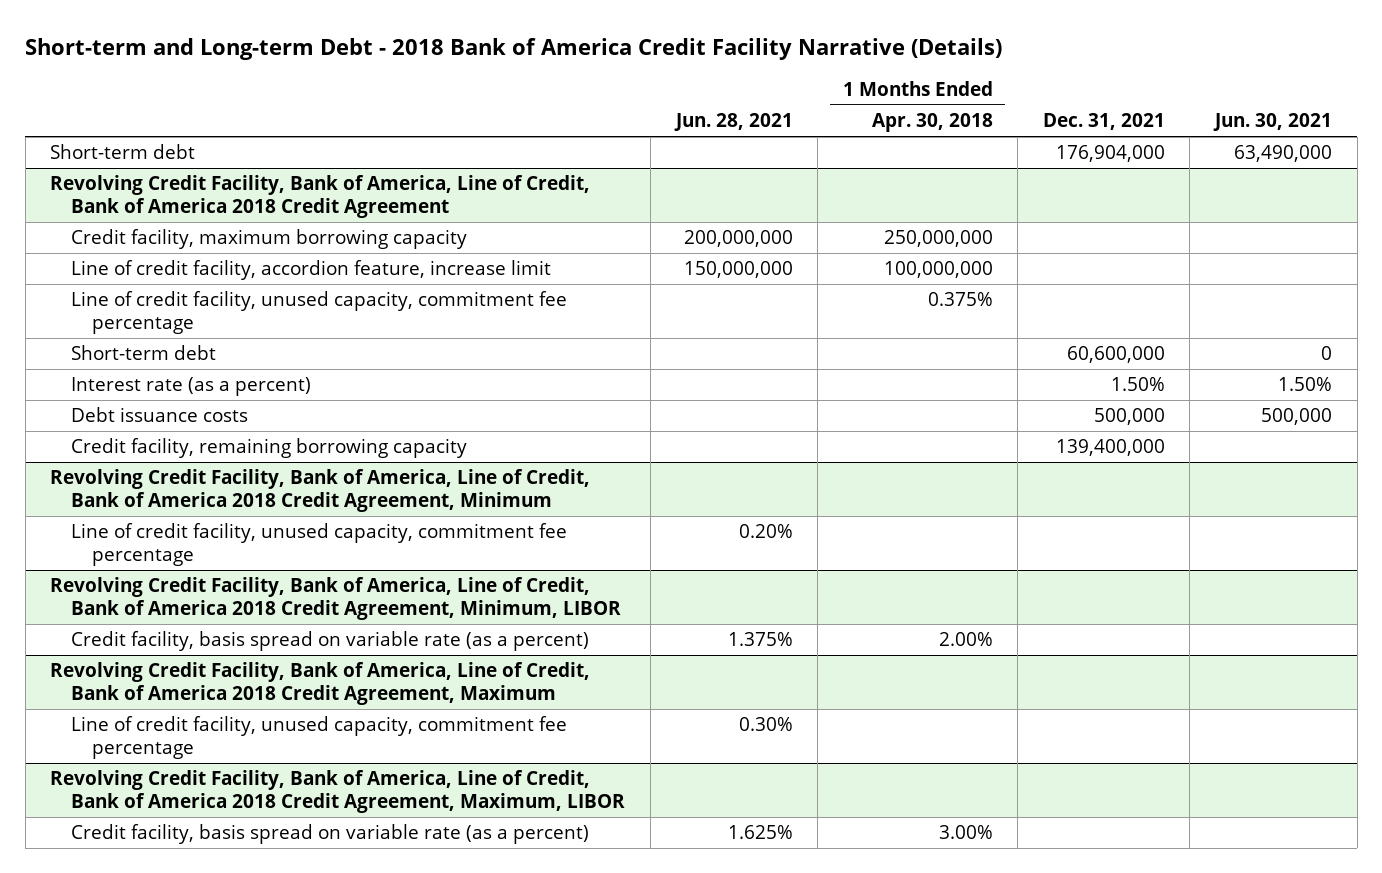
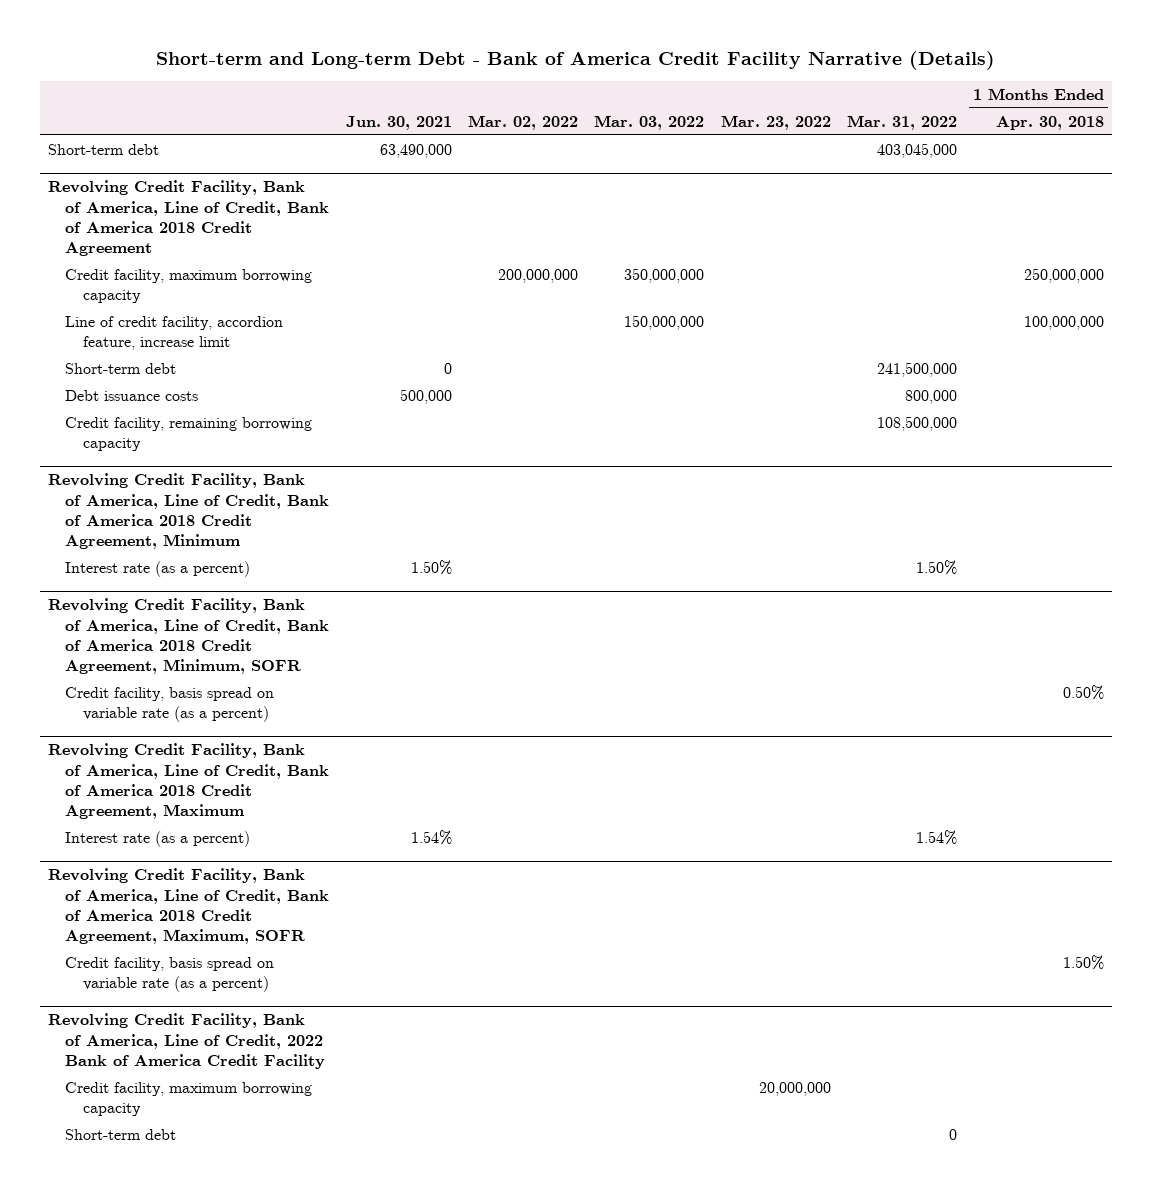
- Short-term and Long-term Debt - 2018 Bank of America Credit Facility Narrative (Details)
+ Short-term and Long-term Debt - Bank of America Credit Facility Narrative (Details)
- | Jun. 28, 2021 | 1 Months Ended Apr. 30, 2018 | Dec. 31, 2021 | Jun. 30, 2021
+ | Jun. 30, 2021 | Mar. 02, 2022 | Mar. 03, 2022 | Mar. 23, 2022 | Mar. 31, 2022 | 1 Months Ended Apr. 30, 2018
@ Revolving Credit Facility, Bank of America, Line of Credit, Bank of America 2018 Credit Agreement
- Line of credit facility, unused capacity, commitment fee percentage | | 0.375% | |
- Interest rate (as a percent) | | | 1.50% | 1.50%
@ Revolving Credit Facility, Bank of America, Line of Credit, Bank of America 2018 Credit Agreement, Minimum
- Line of credit facility, unused capacity, commitment fee percentage | 0.20% | | |
- Revolving Credit Facility, Bank of America, Line of Credit, Bank of America 2018 Credit Agreement, Minimum, LIBOR
- Credit facility, basis spread on variable rate (as a percent) | 1.375% | 2.00% | |
@ Revolving Credit Facility, Bank of America, Line of Credit, Bank of America 2018 Credit Agreement, Minimum
+ Interest rate (as a percent) | 1.50% | | | | 1.50% |
+ Revolving Credit Facility, Bank of America, Line of Credit, Bank of America 2018 Credit Agreement, Minimum, SOFR
+ Credit facility, basis spread on variable rate (as a percent) | | | | | | 0.50%
@ Revolving Credit Facility, Bank of America, Line of Credit, Bank of America 2018 Credit Agreement, Maximum
- Line of credit facility, unused capacity, commitment fee percentage | 0.30% | | |
- Revolving Credit Facility, Bank of America, Line of Credit, Bank of America 2018 Credit Agreement, Maximum, LIBOR
- Credit facility, basis spread on variable rate (as a percent) | 1.625% | 3.00% | |
@ Revolving Credit Facility, Bank of America, Line of Credit, Bank of America 2018 Credit Agreement, Maximum
+ Interest rate (as a percent) | 1.54% | | | | 1.54% |
+ Revolving Credit Facility, Bank of America, Line of Credit, Bank of America 2018 Credit Agreement, Maximum, SOFR
+ Credit facility, basis spread on variable rate (as a percent) | | | | | | 1.50%
+ Revolving Credit Facility, Bank of America, Line of Credit, 2022 Bank of America Credit Facility
+ Credit facility, maximum borrowing capacity | | | | 20,000,000 | |
+ Short-term debt | | | | | 0 |

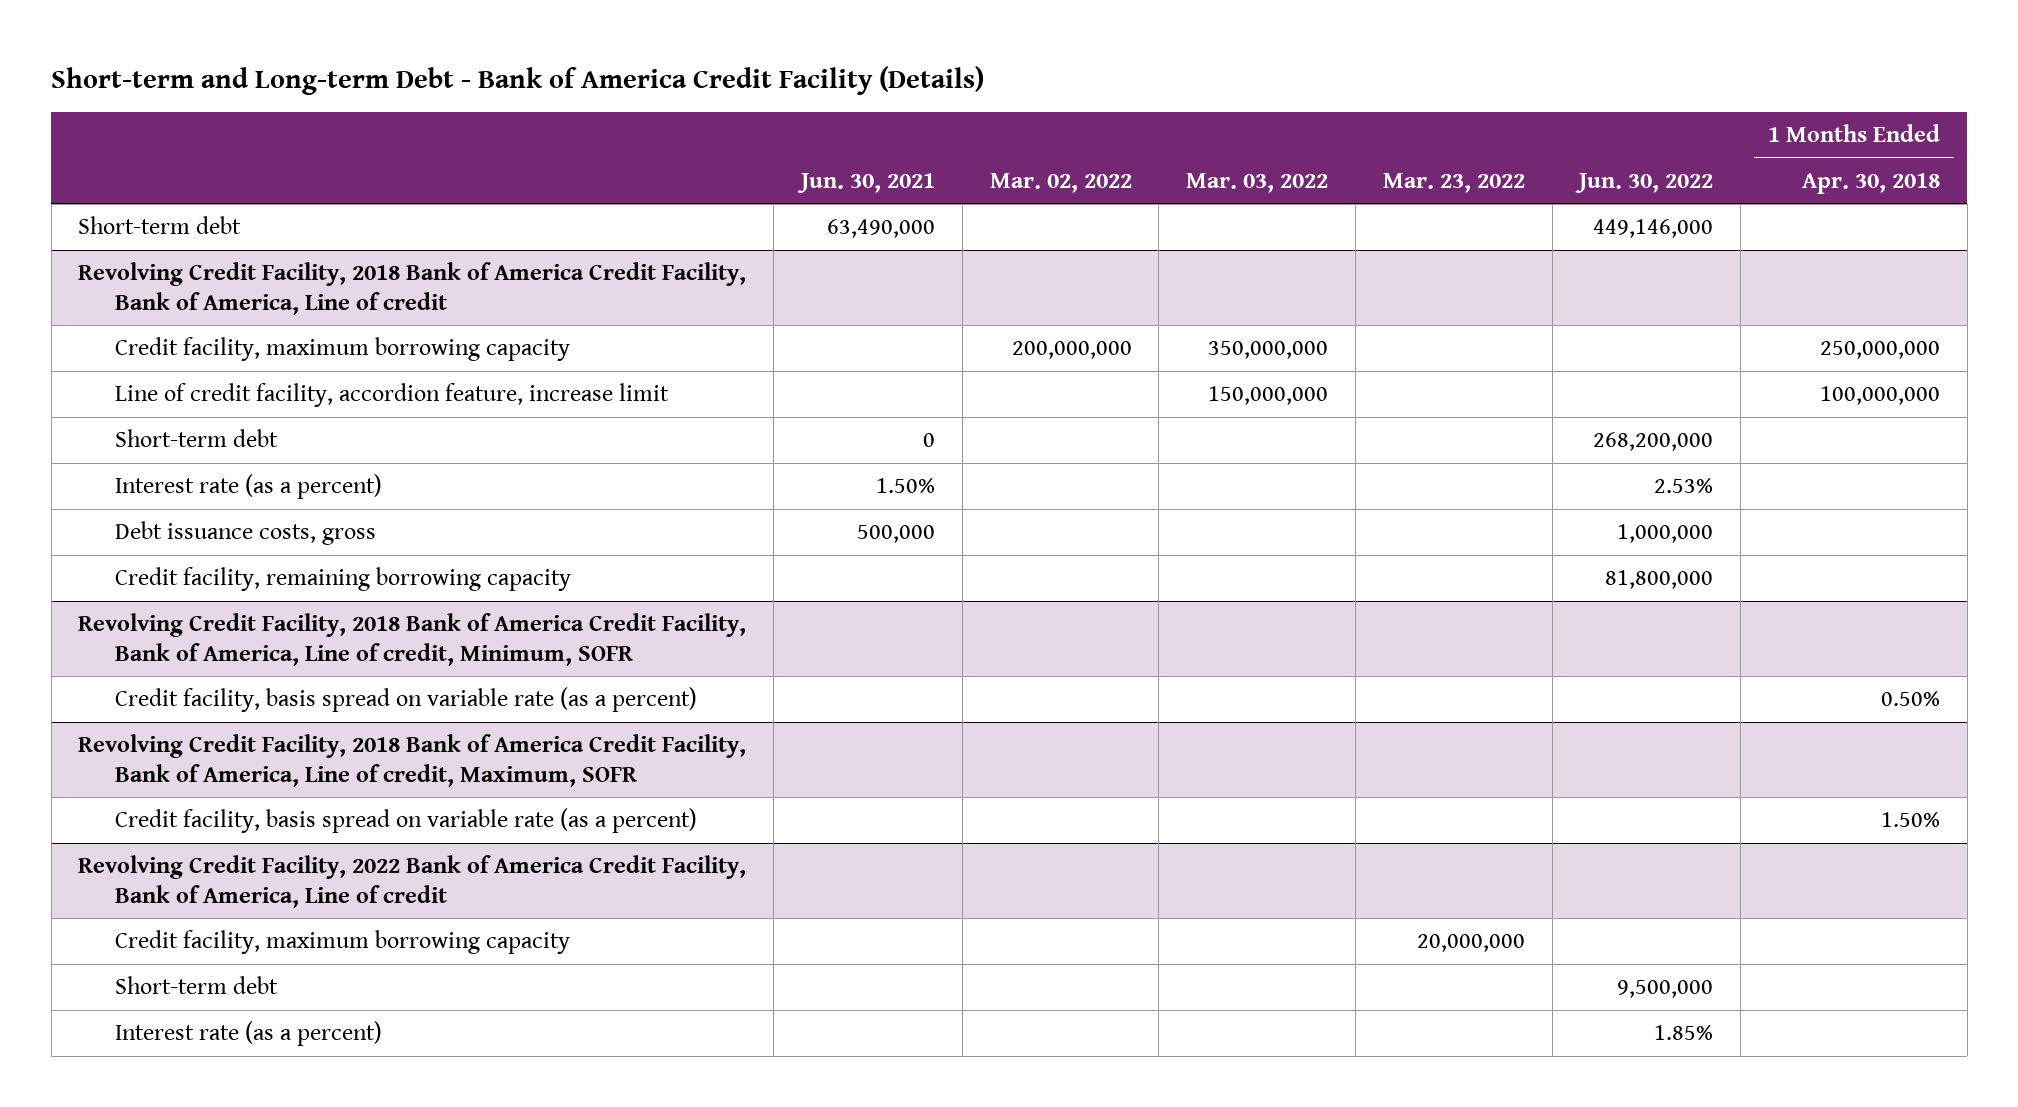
- Short-term and Long-term Debt - Bank of America Credit Facility Narrative (Details)
+ Short-term and Long-term Debt - Bank of America Credit Facility (Details)
- | Jun. 30, 2021 | Mar. 02, 2022 | Mar. 03, 2022 | Mar. 23, 2022 | Mar. 31, 2022 | 1 Months Ended Apr. 30, 2018
+ | Jun. 30, 2021 | Mar. 02, 2022 | Mar. 03, 2022 | Mar. 23, 2022 | Jun. 30, 2022 | 1 Months Ended Apr. 30, 2018
- Revolving Credit Facility, Bank of America, Line of Credit, Bank of America 2018 Credit Agreement
+ Revolving Credit Facility, 2018 Bank of America Credit Facility, Bank of America, Line of credit
- Debt issuance costs | 500,000 | | | | 800,000 |
+ Interest rate (as a percent) | 1.50% | | | | 2.53% |
+ Debt issuance costs, gross | 500,000 | | | | 1,000,000 |
- Revolving Credit Facility, Bank of America, Line of Credit, Bank of America 2018 Credit Agreement, Minimum
- Interest rate (as a percent) | 1.50% | | | | 1.50% |
- Revolving Credit Facility, Bank of America, Line of Credit, Bank of America 2018 Credit Agreement, Minimum, SOFR
+ Revolving Credit Facility, 2018 Bank of America Credit Facility, Bank of America, Line of credit, Minimum, SOFR
- Revolving Credit Facility, Bank of America, Line of Credit, Bank of America 2018 Credit Agreement, Maximum
- Interest rate (as a percent) | 1.54% | | | | 1.54% |
- Revolving Credit Facility, Bank of America, Line of Credit, Bank of America 2018 Credit Agreement, Maximum, SOFR
+ Revolving Credit Facility, 2018 Bank of America Credit Facility, Bank of America, Line of credit, Maximum, SOFR
- Revolving Credit Facility, Bank of America, Line of Credit, 2022 Bank of America Credit Facility
+ Revolving Credit Facility, 2022 Bank of America Credit Facility, Bank of America, Line of credit
+ Interest rate (as a percent) | | | | | 1.85% |

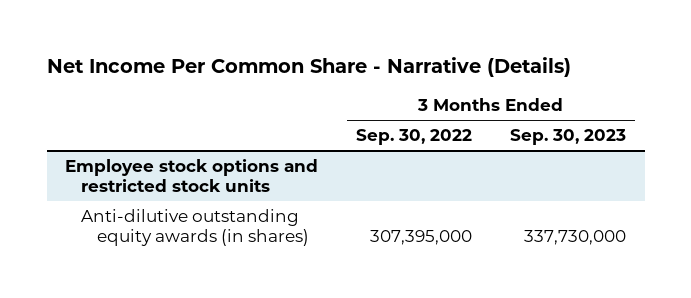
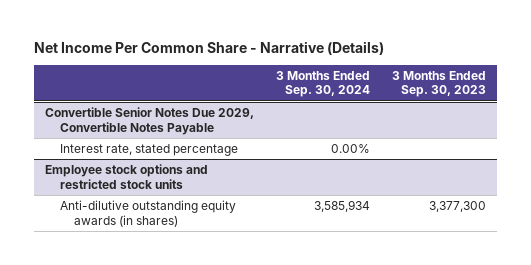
- | 3 Months Ended Sep. 30, 2022 | 3 Months Ended Sep. 30, 2023
+ | 3 Months Ended Sep. 30, 2024 | 3 Months Ended Sep. 30, 2023
+ Convertible Senior Notes Due 2029, Convertible Notes Payable
+ Interest rate, stated percentage | 0.00% |
@ Employee stock options and restricted stock units
- Anti-dilutive outstanding equity awards (in shares) | 307,395,000 | 337,730,000
+ Anti-dilutive outstanding equity awards (in shares) | 3,585,934 | 3,377,300

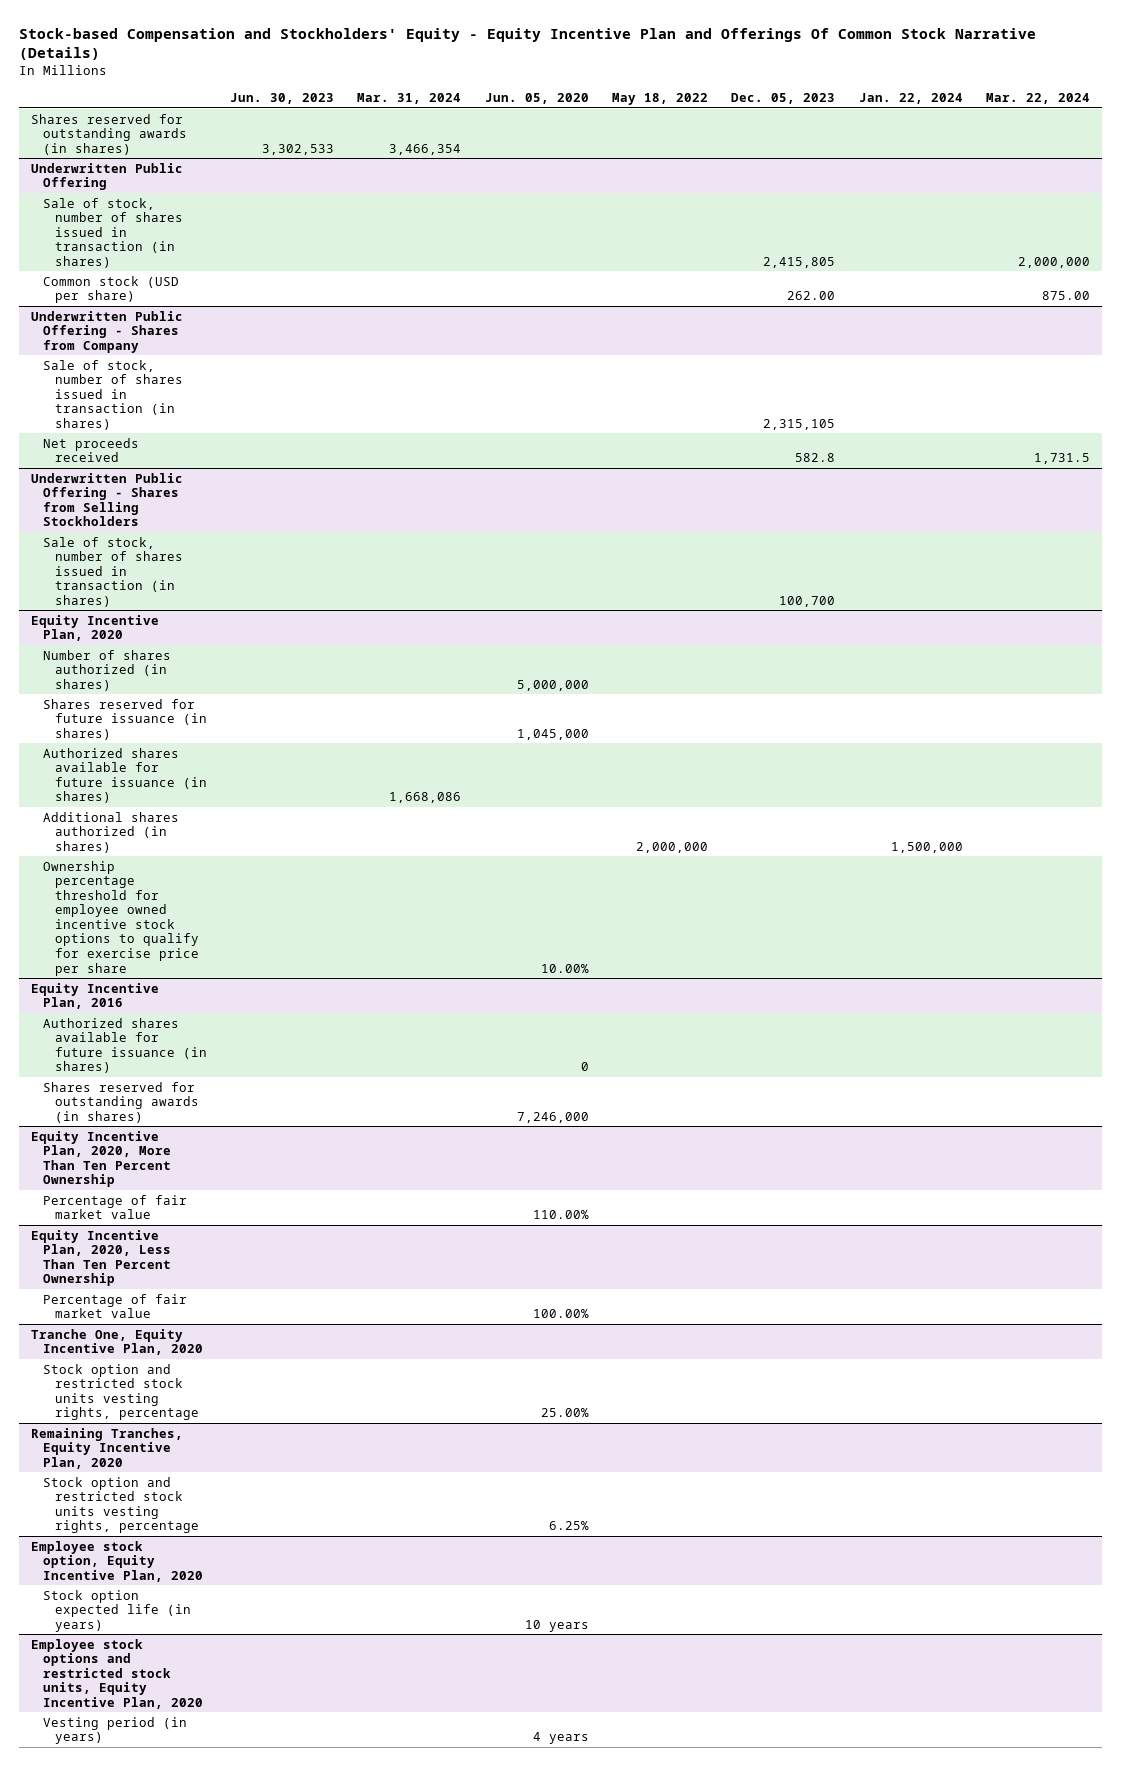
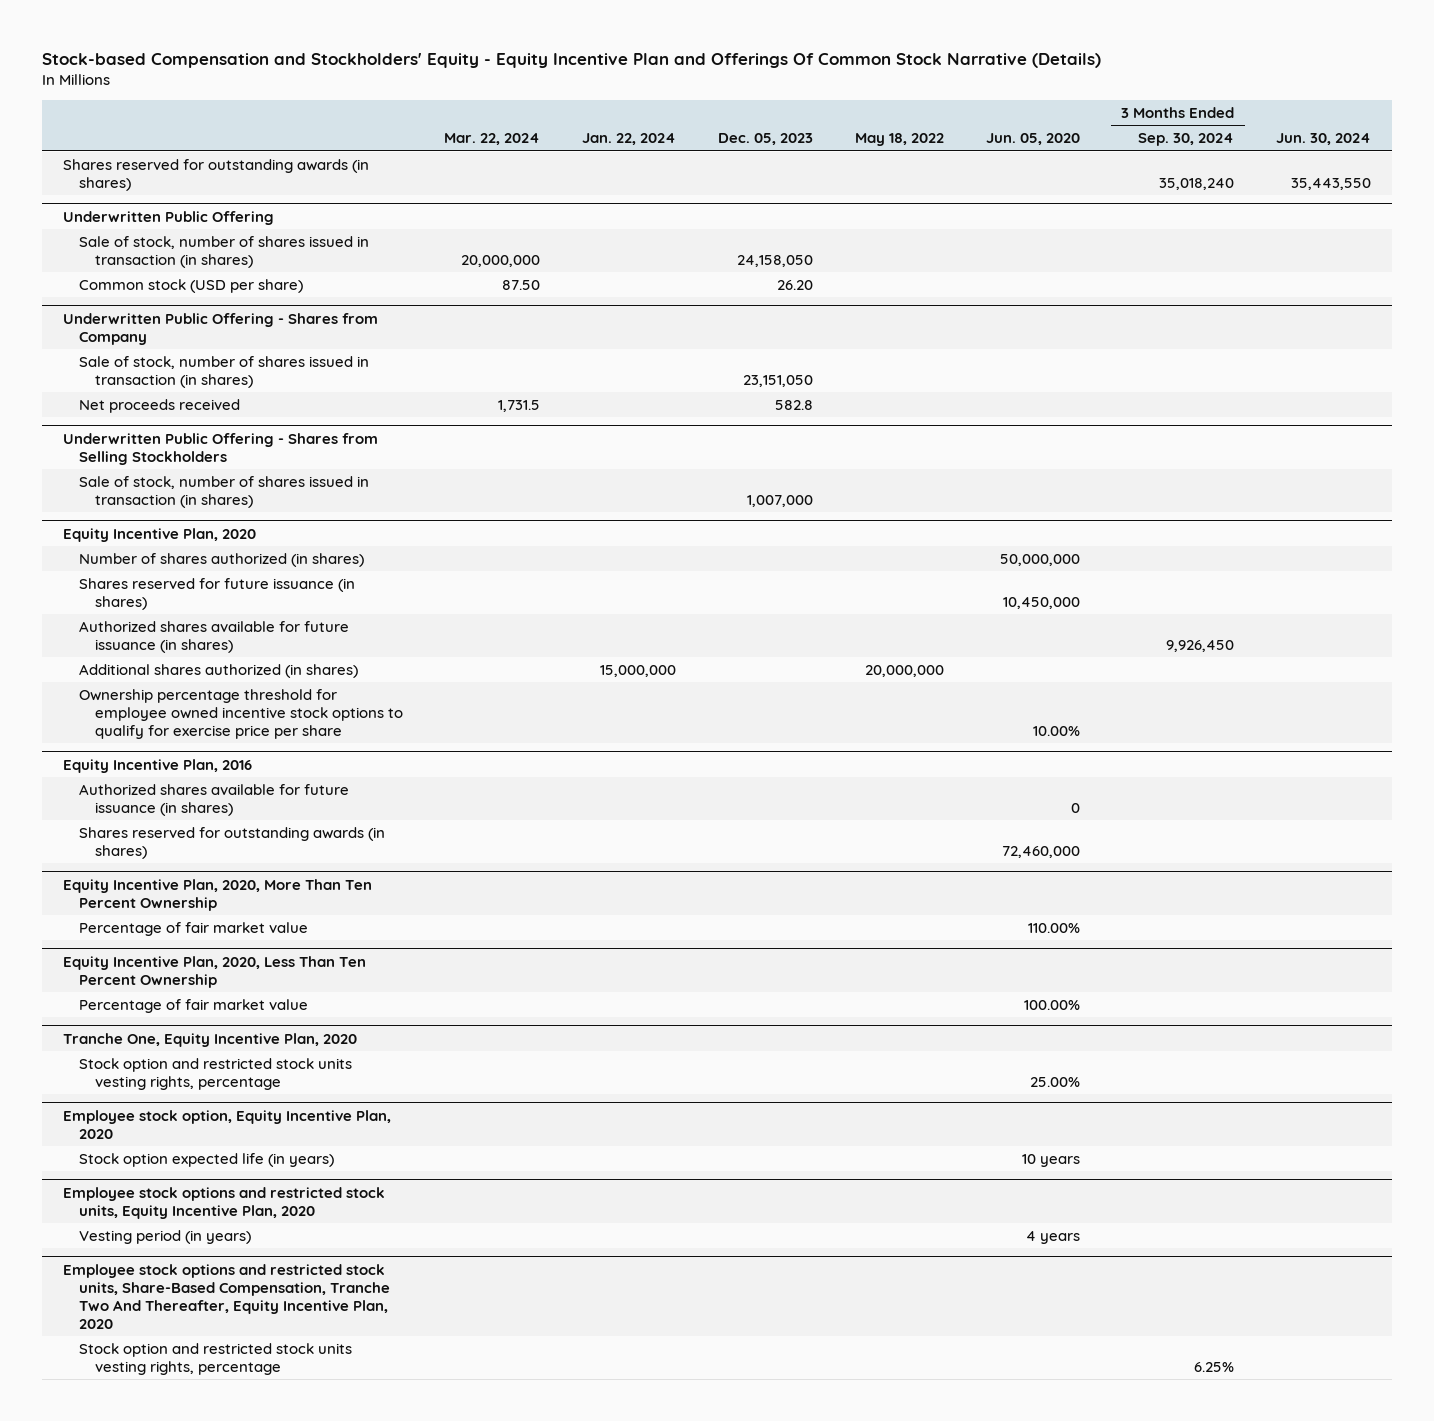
- | Jun. 30, 2023 | Mar. 31, 2024 | Jun. 05, 2020 | May 18, 2022 | Dec. 05, 2023 | Jan. 22, 2024 | Mar. 22, 2024
+ | Mar. 22, 2024 | Jan. 22, 2024 | Dec. 05, 2023 | May 18, 2022 | Jun. 05, 2020 | 3 Months Ended Sep. 30, 2024 | Jun. 30, 2024
@ Underwritten Public Offering
- Sale of stock, number of shares issued in transaction (in shares) | | | | | 2,415,805 | | 2,000,000
- Common stock (USD per share) | | | | | 262.00 | | 875.00
+ Sale of stock, number of shares issued in transaction (in shares) | 20,000,000 | | 24,158,050 | | | |
+ Common stock (USD per share) | 87.50 | | 26.20 | | | |
@ Underwritten Public Offering - Shares from Company
- Sale of stock, number of shares issued in transaction (in shares) | | | | | 2,315,105 | |
+ Sale of stock, number of shares issued in transaction (in shares) | | | 23,151,050 | | | |
@ Underwritten Public Offering - Shares from Selling Stockholders
- Sale of stock, number of shares issued in transaction (in shares) | | | | | 100,700 | |
+ Sale of stock, number of shares issued in transaction (in shares) | | | 1,007,000 | | | |
@ Equity Incentive Plan, 2020
- Number of shares authorized (in shares) | | | 5,000,000 | | | |
- Shares reserved for future issuance (in shares) | | | 1,045,000 | | | |
+ Number of shares authorized (in shares) | | | | | 50,000,000 | |
+ Shares reserved for future issuance (in shares) | | | | | 10,450,000 | |
- Additional shares authorized (in shares) | | | | 2,000,000 | | 1,500,000 |
+ Additional shares authorized (in shares) | | 15,000,000 | | 20,000,000 | | |
@ Equity Incentive Plan, 2016
- Shares reserved for outstanding awards (in shares) | | | 7,246,000 | | | |
+ Shares reserved for outstanding awards (in shares) | | | | | 72,460,000 | |
- Remaining Tranches, Equity Incentive Plan, 2020
- Stock option and restricted stock units vesting rights, percentage | | | 6.25% | | | |
+ Employee stock options and restricted stock units, Share-Based Compensation, Tranche Two And Thereafter, Equity Incentive Plan, 2020
+ Stock option and restricted stock units vesting rights, percentage | | | | | | 6.25% |

